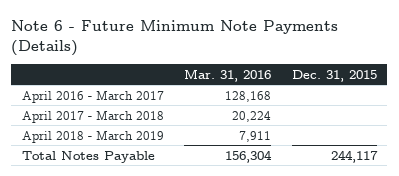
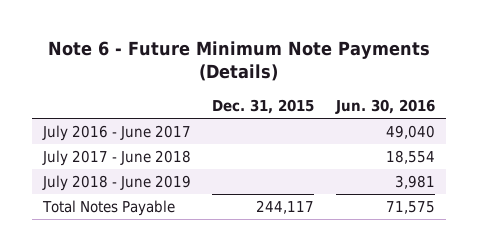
- | Mar. 31, 2016 | Dec. 31, 2015
+ | Dec. 31, 2015 | Jun. 30, 2016
- April 2016 - March 2017 | 128,168 |
- April 2017 - March 2018 | 20,224 |
- April 2018 - March 2019 | 7,911 |
+ July 2016 - June 2017 | | 49,040
+ July 2017 - June 2018 | | 18,554
+ July 2018 - June 2019 | | 3,981

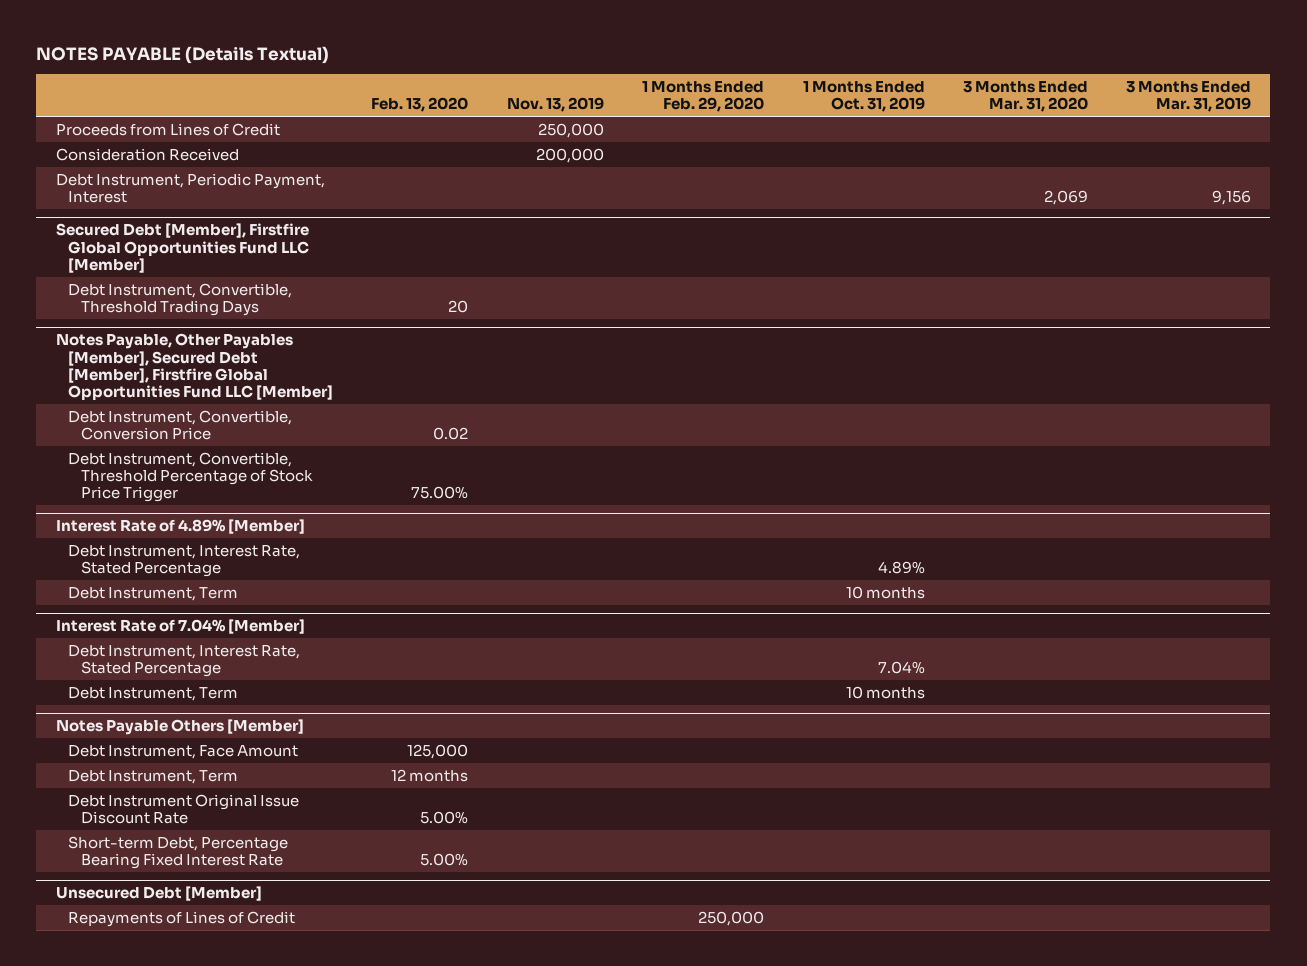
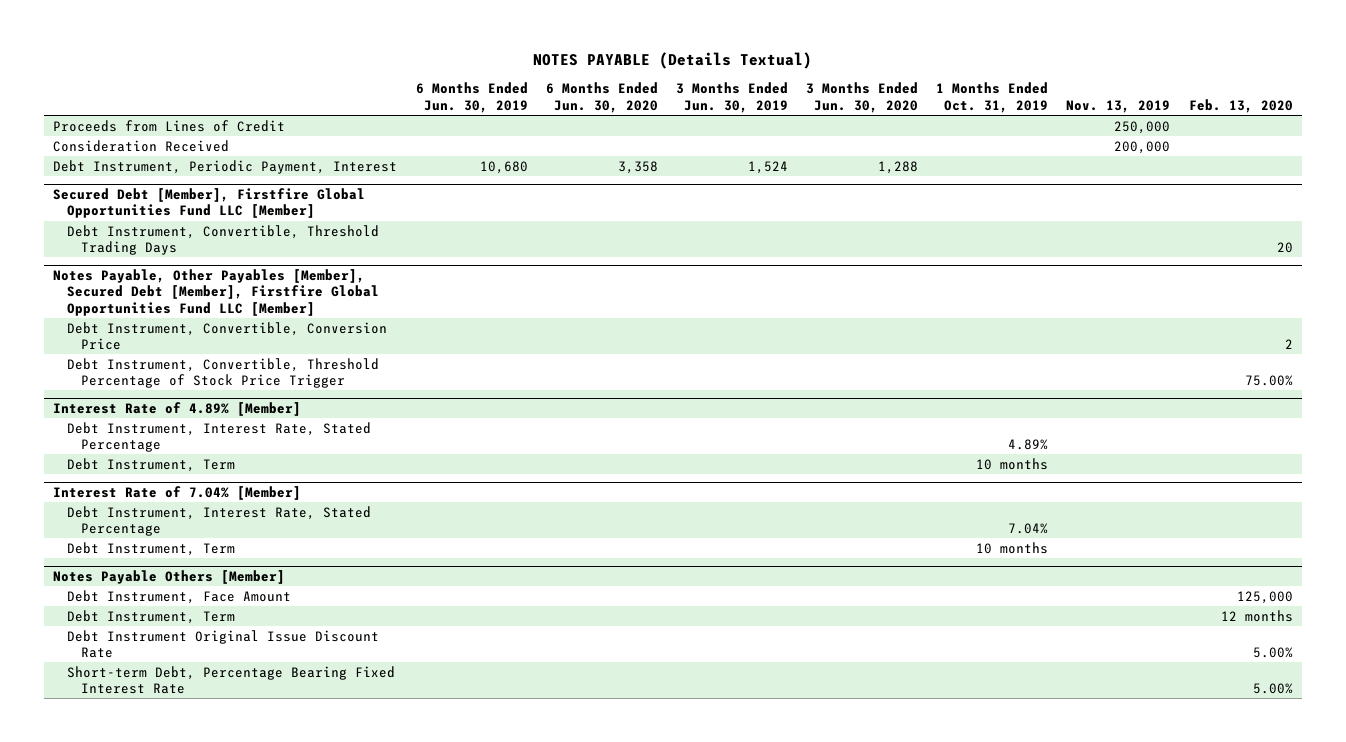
- | Feb. 13, 2020 | Nov. 13, 2019 | 1 Months Ended Feb. 29, 2020 | 1 Months Ended Oct. 31, 2019 | 3 Months Ended Mar. 31, 2020 | 3 Months Ended Mar. 31, 2019
+ | 6 Months Ended Jun. 30, 2019 | 6 Months Ended Jun. 30, 2020 | 3 Months Ended Jun. 30, 2019 | 3 Months Ended Jun. 30, 2020 | 1 Months Ended Oct. 31, 2019 | Nov. 13, 2019 | Feb. 13, 2020
@ Notes Payable, Other Payables [Member], Secured Debt [Member], Firstfire Global Opportunities Fund LLC [Member]
- Debt Instrument, Convertible, Conversion Price | 0.02 | | | | |
+ Debt Instrument, Convertible, Conversion Price | | | | | | | 2
- Unsecured Debt [Member]
- Repayments of Lines of Credit | | | 250,000 | | |

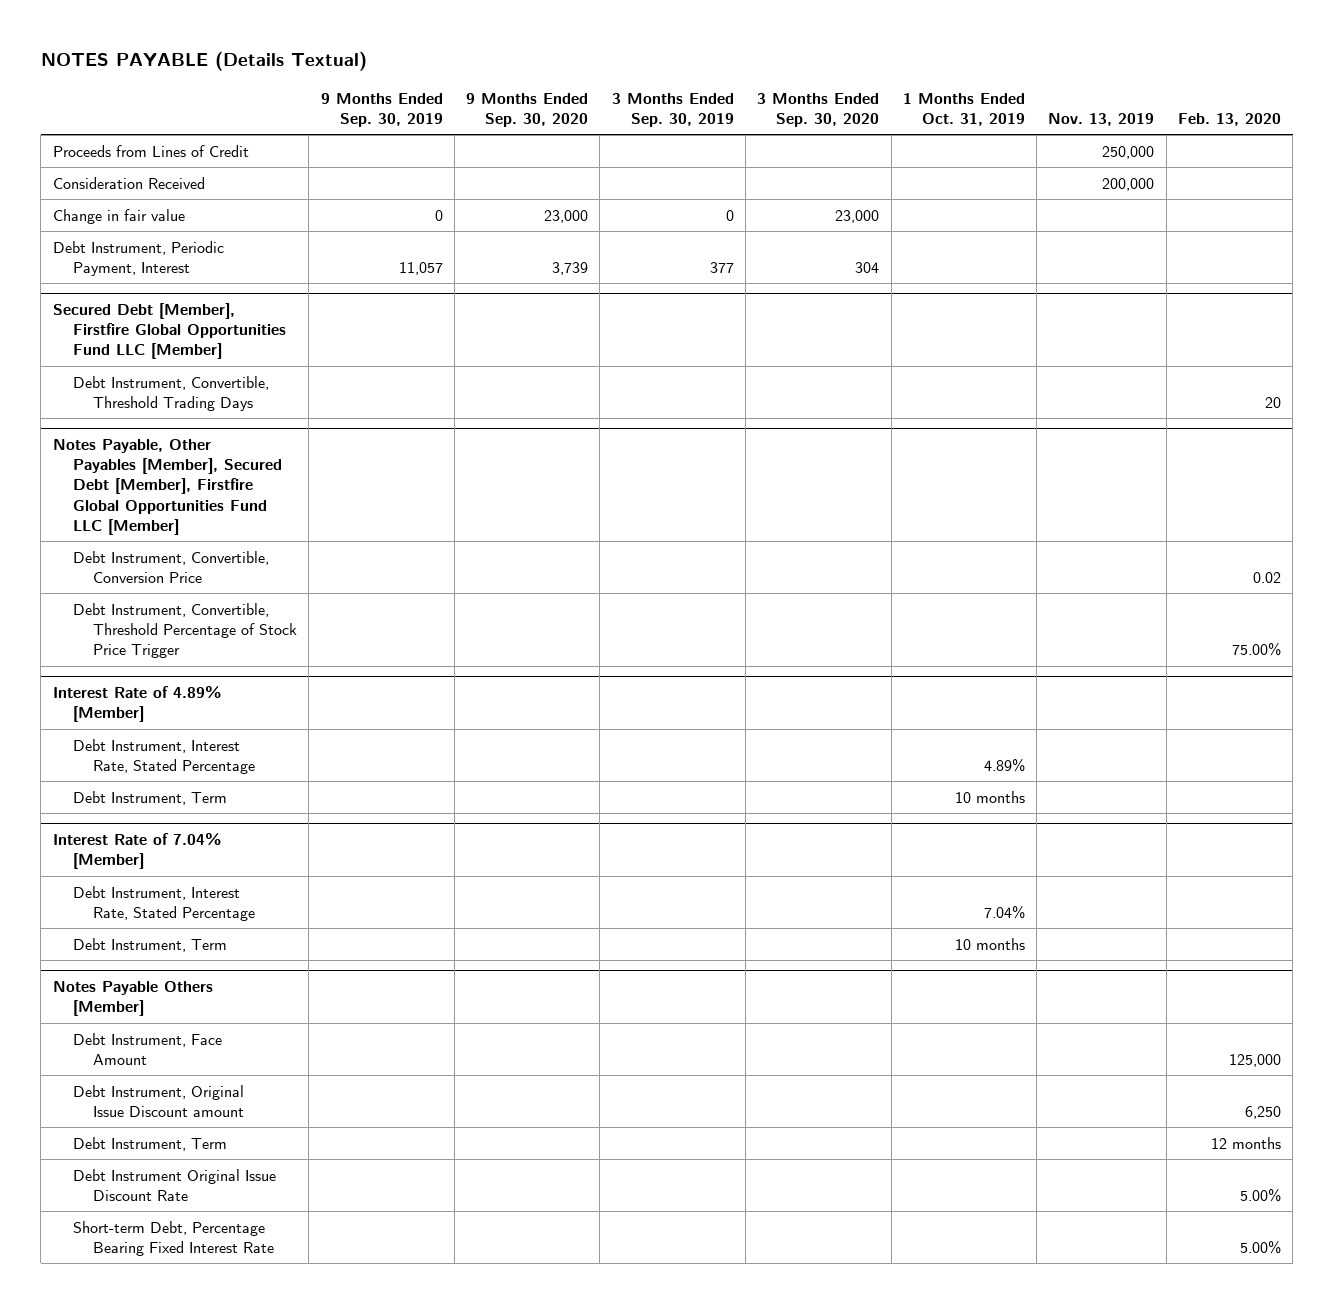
- | 6 Months Ended Jun. 30, 2019 | 6 Months Ended Jun. 30, 2020 | 3 Months Ended Jun. 30, 2019 | 3 Months Ended Jun. 30, 2020 | 1 Months Ended Oct. 31, 2019 | Nov. 13, 2019 | Feb. 13, 2020
+ | 9 Months Ended Sep. 30, 2019 | 9 Months Ended Sep. 30, 2020 | 3 Months Ended Sep. 30, 2019 | 3 Months Ended Sep. 30, 2020 | 1 Months Ended Oct. 31, 2019 | Nov. 13, 2019 | Feb. 13, 2020
+ Change in fair value | 0 | 23,000 | 0 | 23,000 | | |
@ Notes Payable, Other Payables [Member], Secured Debt [Member], Firstfire Global Opportunities Fund LLC [Member]
- Debt Instrument, Convertible, Conversion Price | | | | | | | 2
+ Debt Instrument, Convertible, Conversion Price | | | | | | | 0.02
@ Notes Payable Others [Member]
+ Debt Instrument, Original Issue Discount amount | | | | | | | 6,250

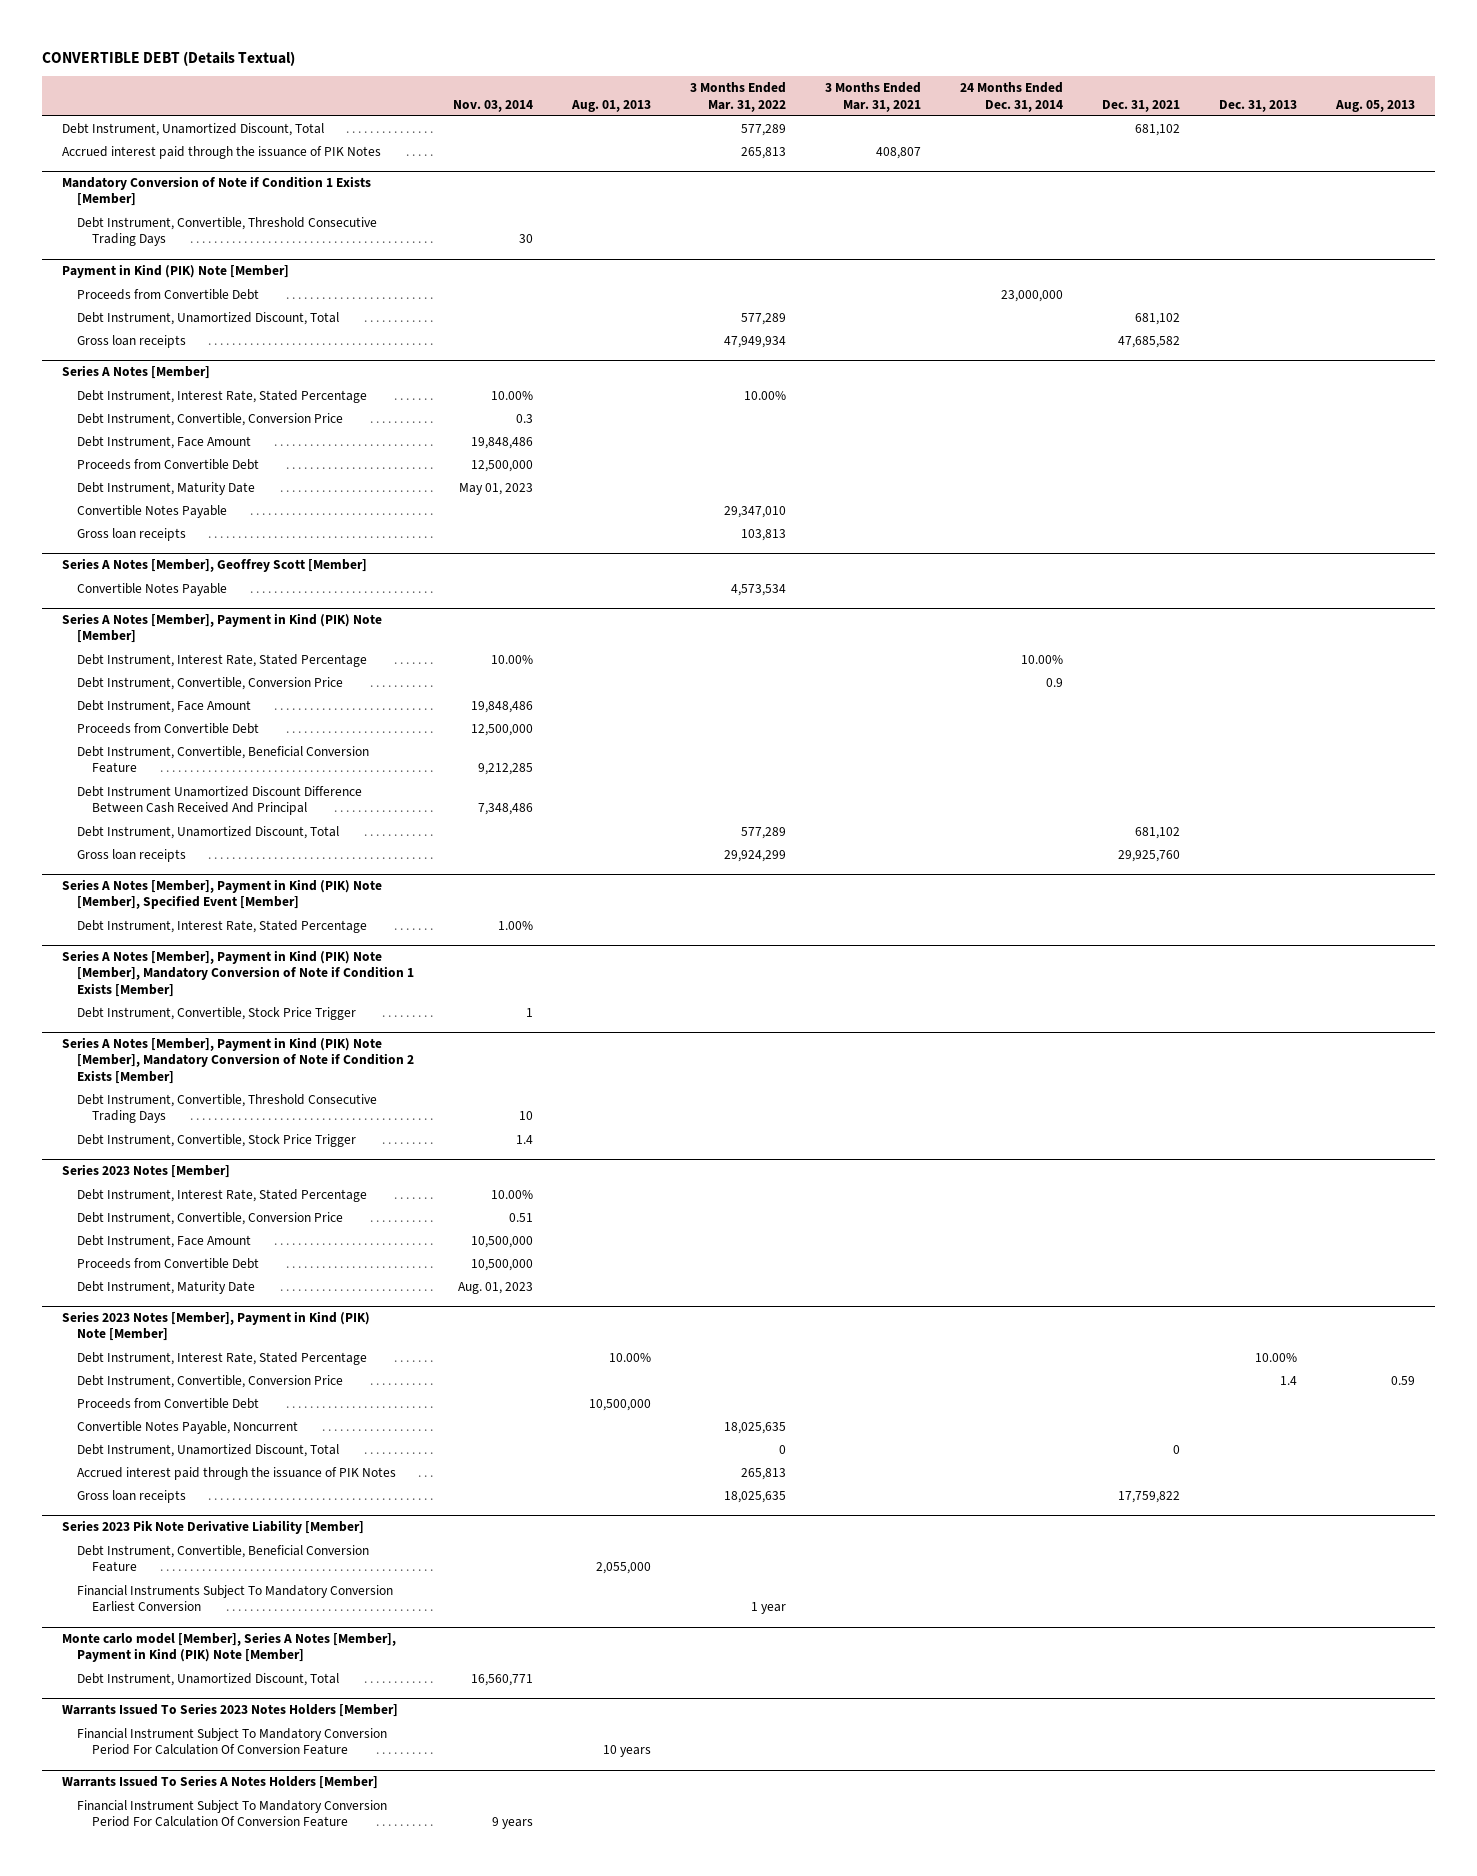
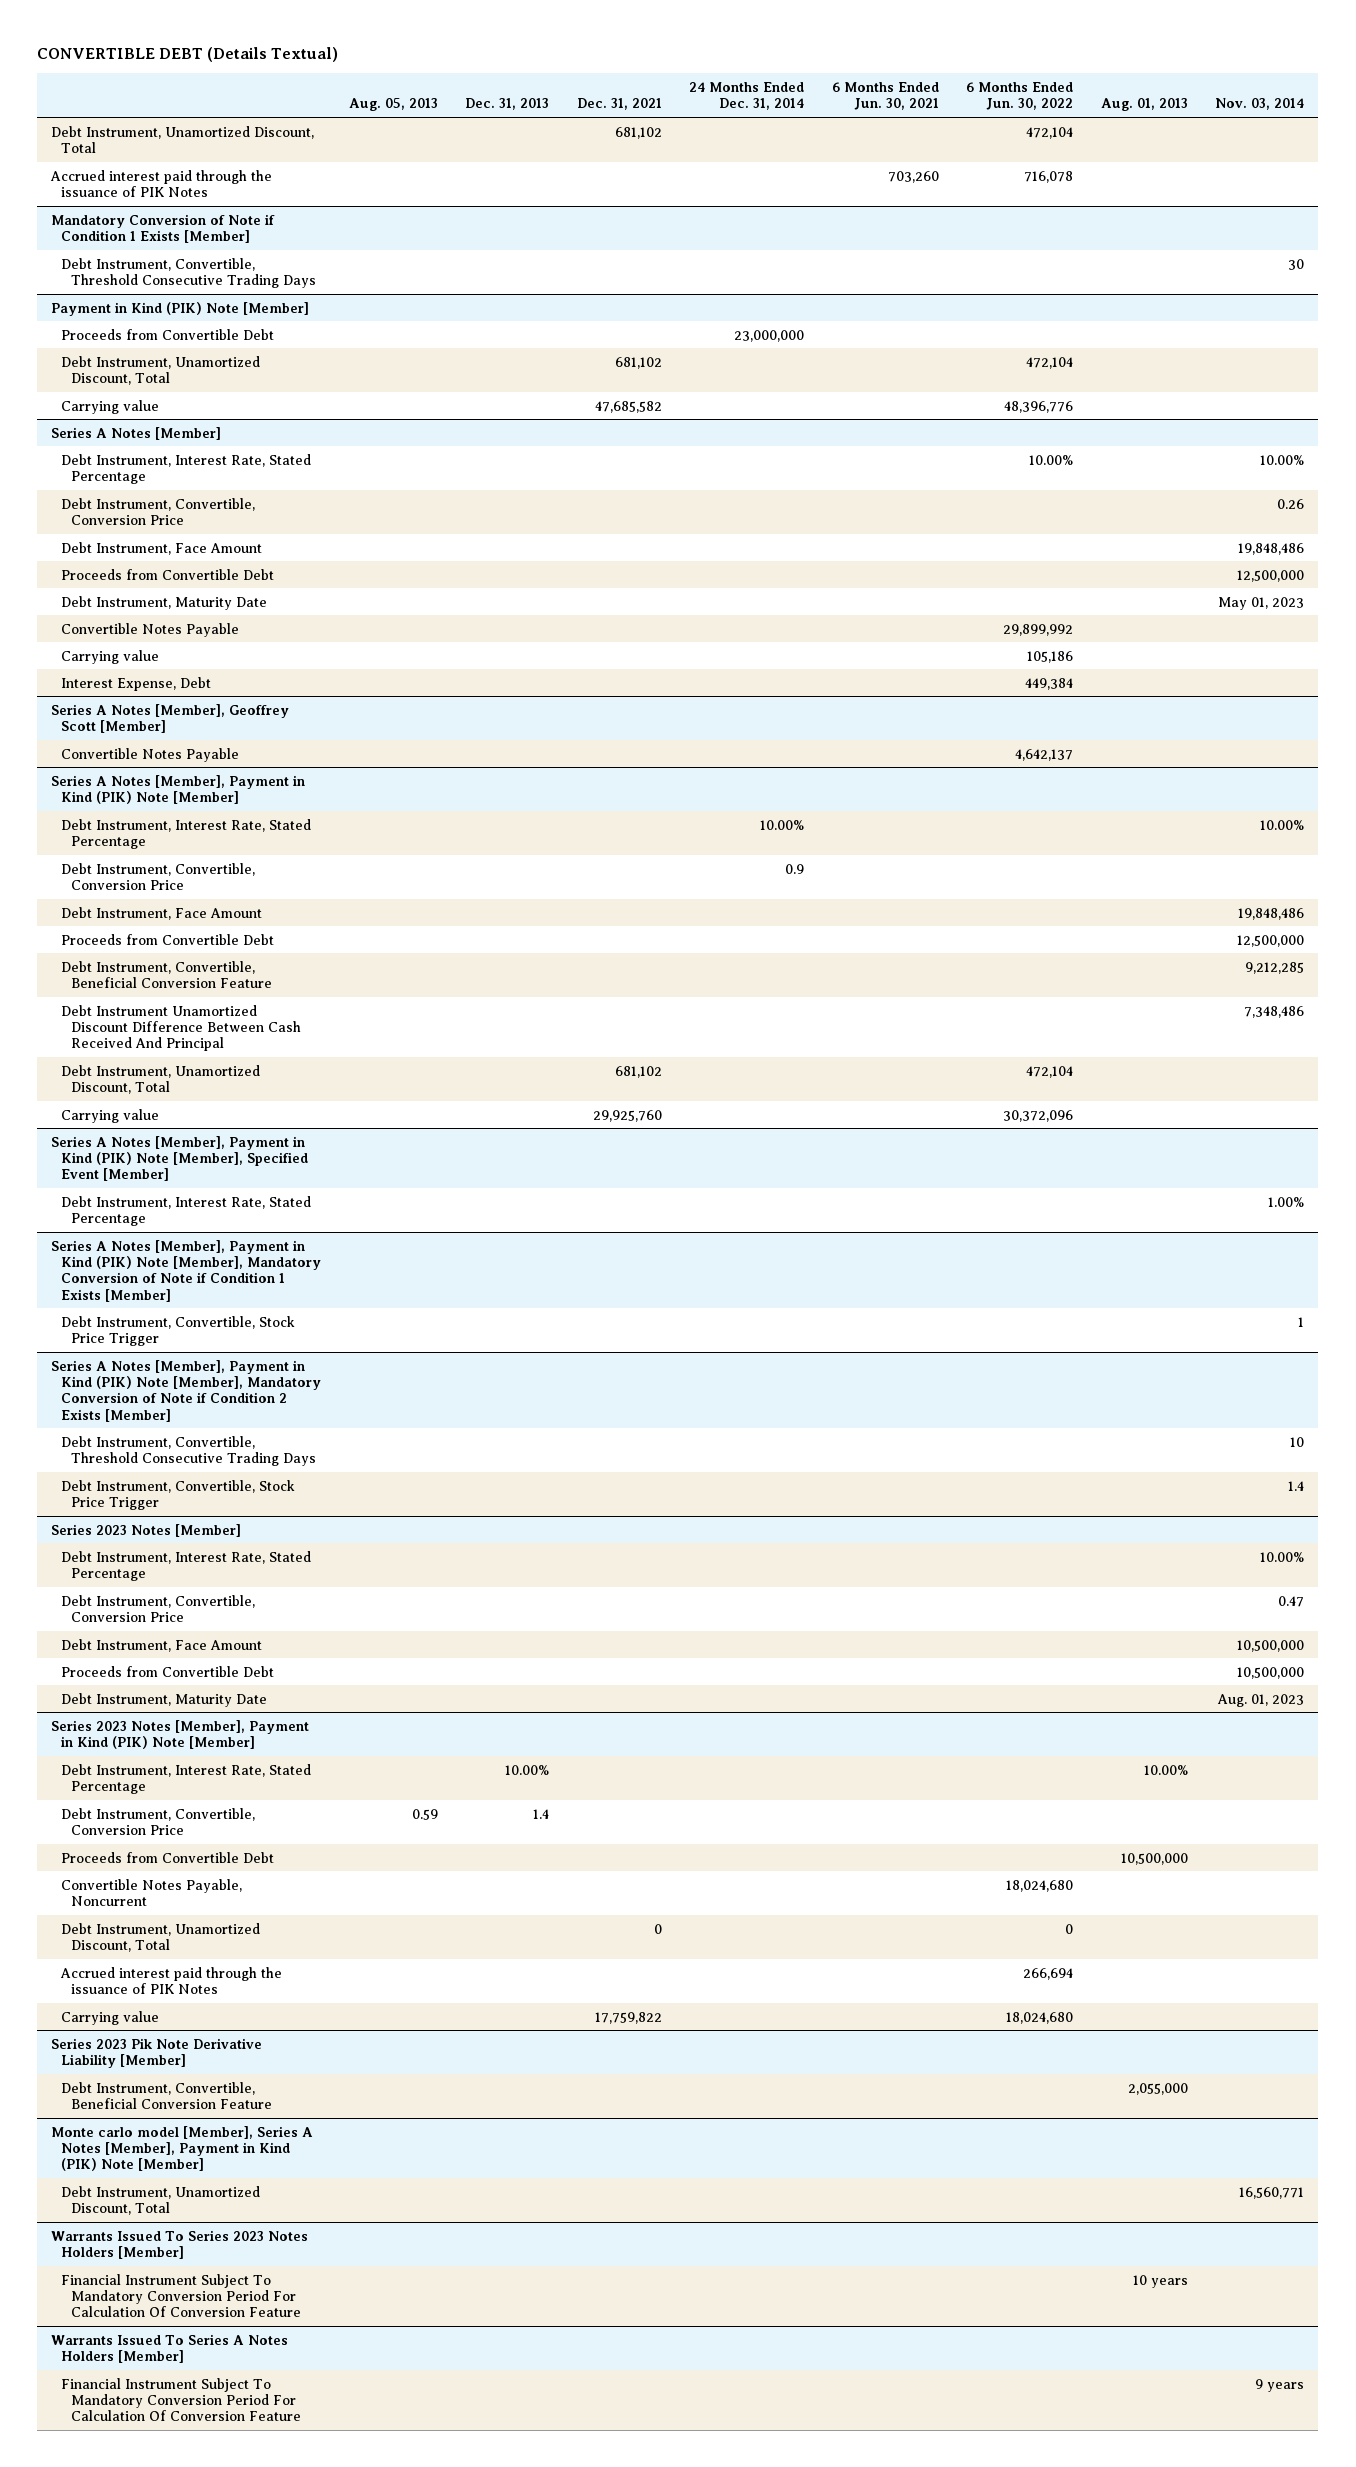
- | Nov. 03, 2014 | Aug. 01, 2013 | 3 Months Ended Mar. 31, 2022 | 3 Months Ended Mar. 31, 2021 | 24 Months Ended Dec. 31, 2014 | Dec. 31, 2021 | Dec. 31, 2013 | Aug. 05, 2013
+ | Aug. 05, 2013 | Dec. 31, 2013 | Dec. 31, 2021 | 24 Months Ended Dec. 31, 2014 | 6 Months Ended Jun. 30, 2021 | 6 Months Ended Jun. 30, 2022 | Aug. 01, 2013 | Nov. 03, 2014
@ Payment in Kind (PIK) Note [Member]
- Gross loan receipts | | | 47,949,934 | | | 47,685,582 | |
+ Carrying value | | | 47,685,582 | | | 48,396,776 | |
@ Series A Notes [Member]
- Debt Instrument, Convertible, Conversion Price | 0.3 | | | | | | |
+ Debt Instrument, Convertible, Conversion Price | | | | | | | | 0.26
- Gross loan receipts | | | 103,813 | | | | |
+ Carrying value | | | | | | 105,186 | |
+ Interest Expense, Debt | | | | | | 449,384 | |
@ Series A Notes [Member], Payment in Kind (PIK) Note [Member]
- Gross loan receipts | | | 29,924,299 | | | 29,925,760 | |
+ Carrying value | | | 29,925,760 | | | 30,372,096 | |
@ Series 2023 Notes [Member]
- Debt Instrument, Convertible, Conversion Price | 0.51 | | | | | | |
+ Debt Instrument, Convertible, Conversion Price | | | | | | | | 0.47
@ Series 2023 Notes [Member], Payment in Kind (PIK) Note [Member]
- Gross loan receipts | | | 18,025,635 | | | 17,759,822 | |
+ Carrying value | | | 17,759,822 | | | 18,024,680 | |
@ Series 2023 Pik Note Derivative Liability [Member]
- Financial Instruments Subject To Mandatory Conversion Earliest Conversion | | | 1 year | | | | |

